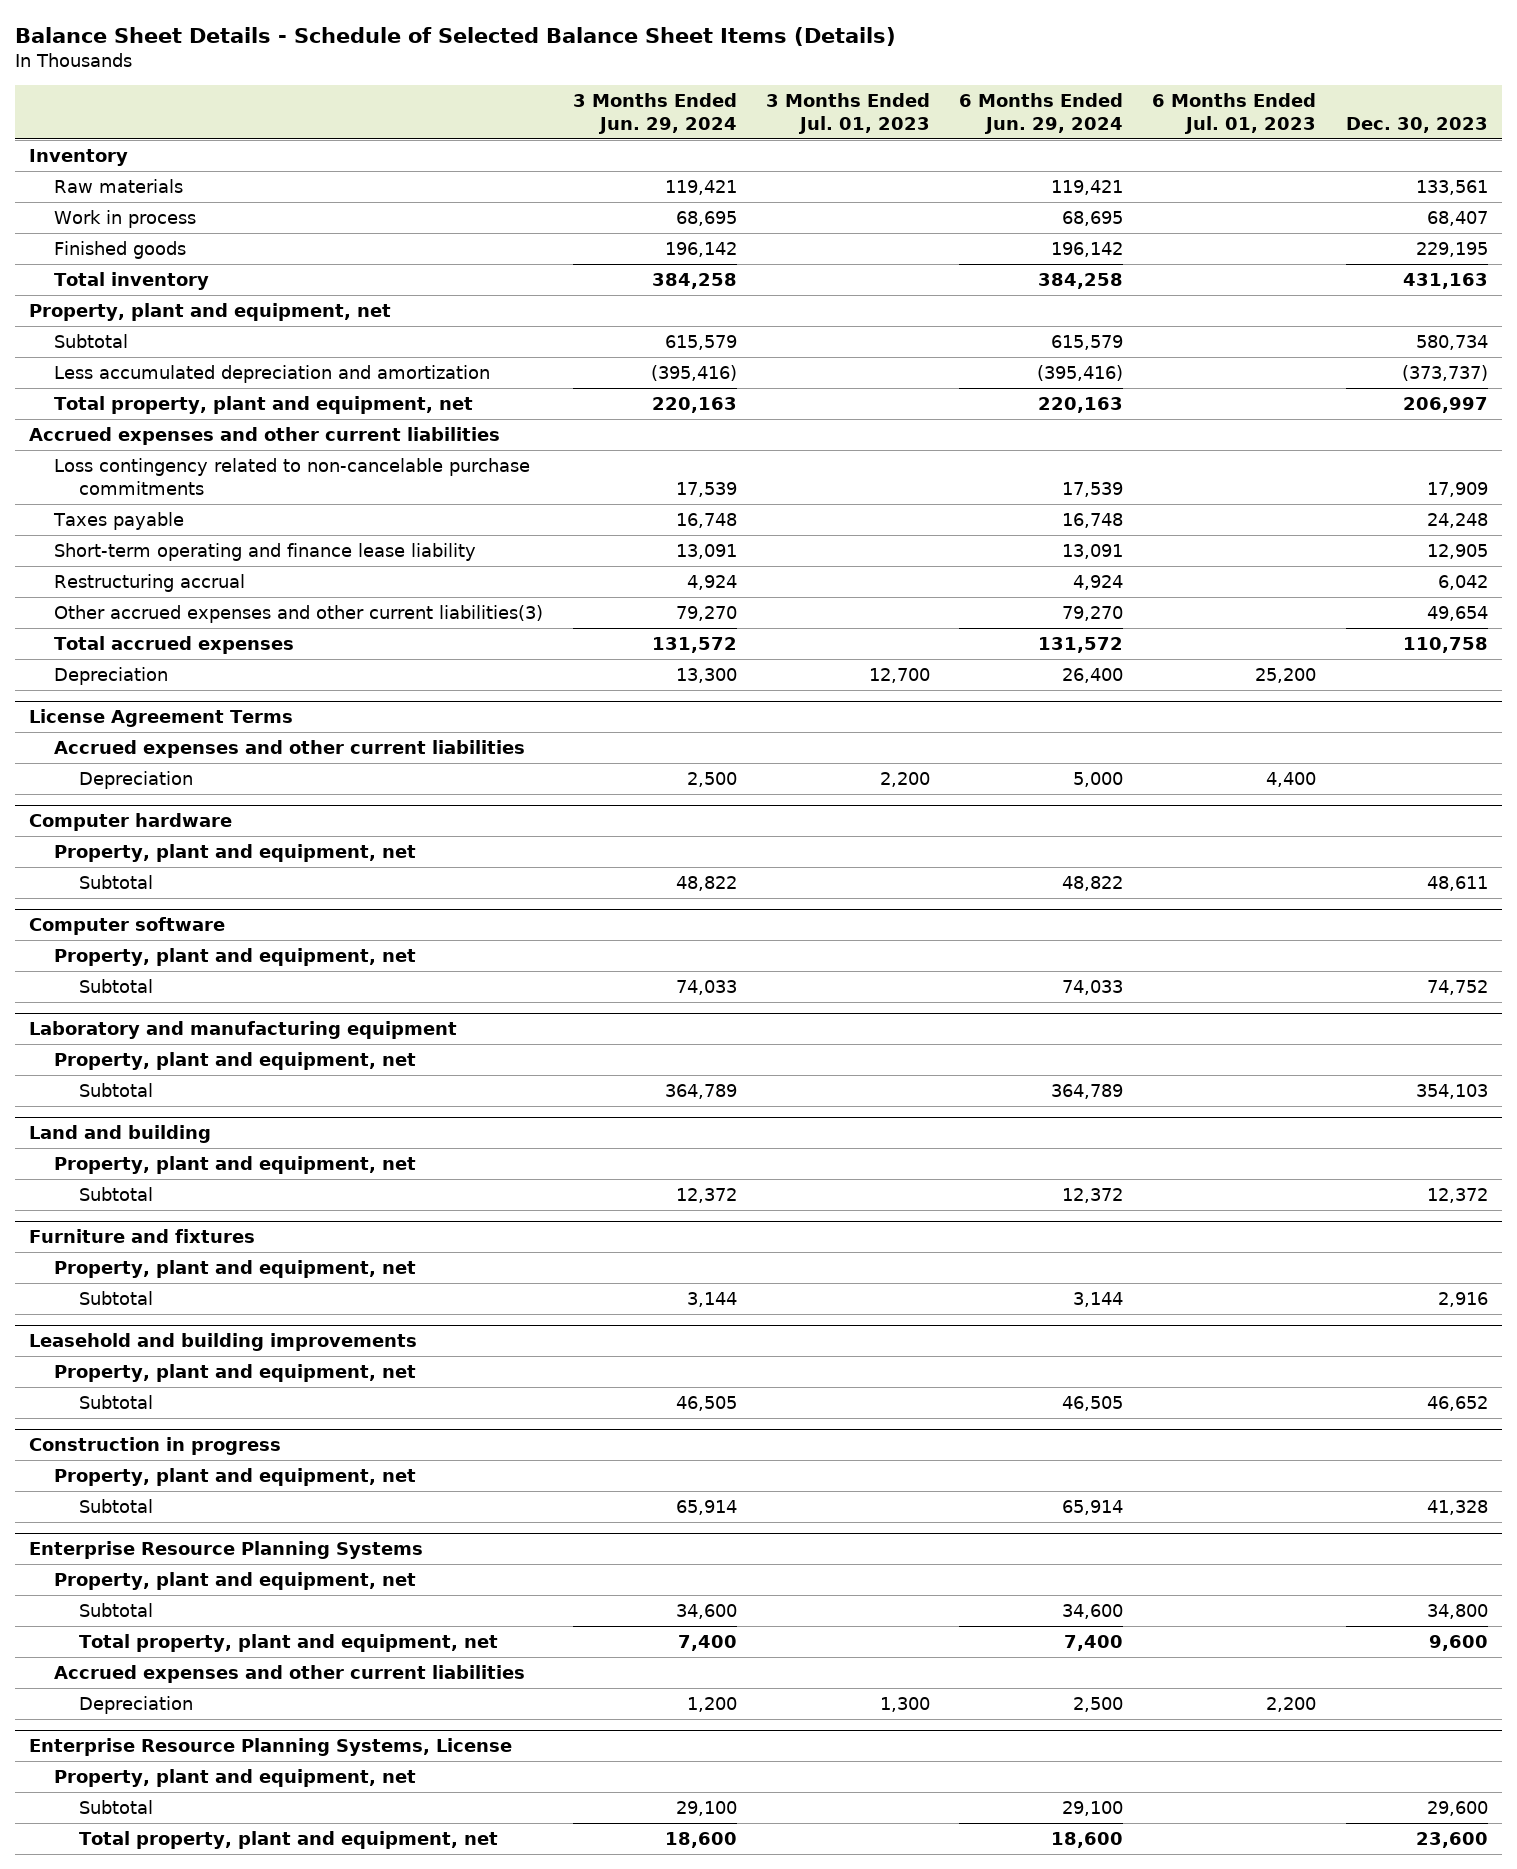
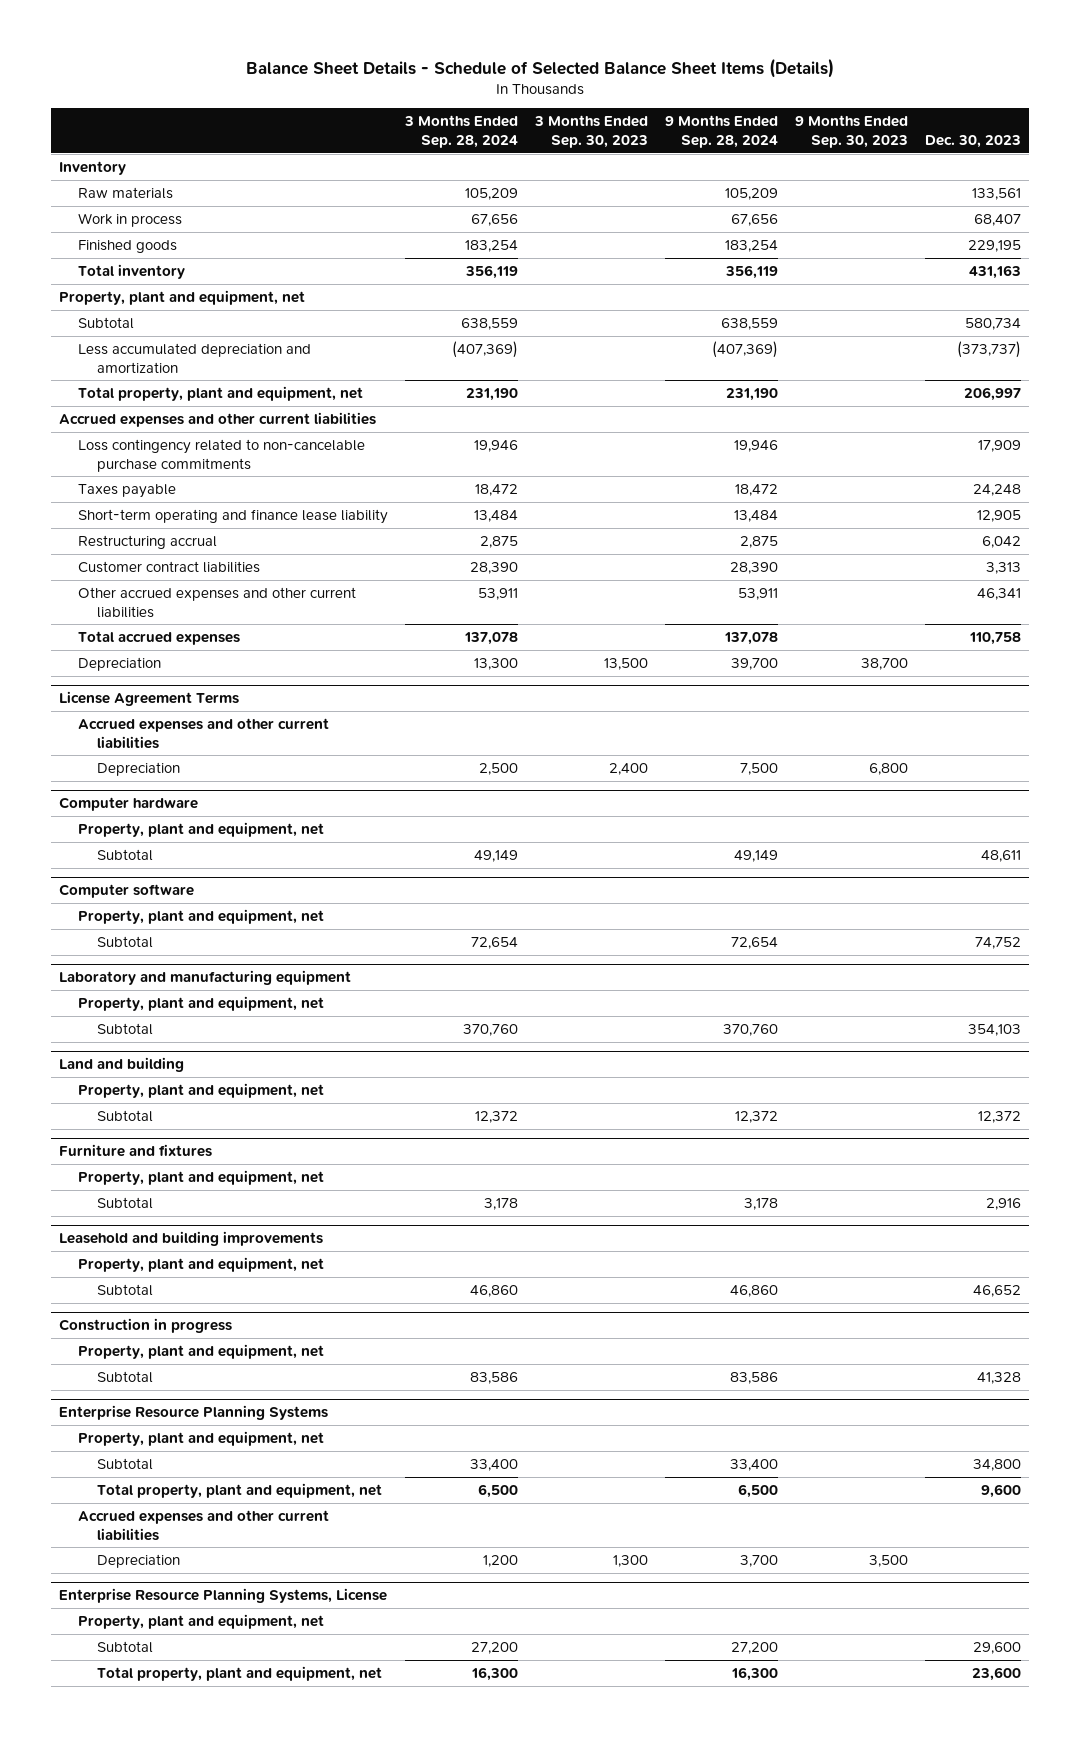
- | 3 Months Ended Jun. 29, 2024 | 3 Months Ended Jul. 01, 2023 | 6 Months Ended Jun. 29, 2024 | 6 Months Ended Jul. 01, 2023 | Dec. 30, 2023
+ | 3 Months Ended Sep. 28, 2024 | 3 Months Ended Sep. 30, 2023 | 9 Months Ended Sep. 28, 2024 | 9 Months Ended Sep. 30, 2023 | Dec. 30, 2023
- Other accrued expenses and other current liabilities(3) | 79,270 | | 79,270 | | 49,654
+ Customer contract liabilities | 28,390 | | 28,390 | | 3,313
+ Other accrued expenses and other current liabilities | 53,911 | | 53,911 | | 46,341

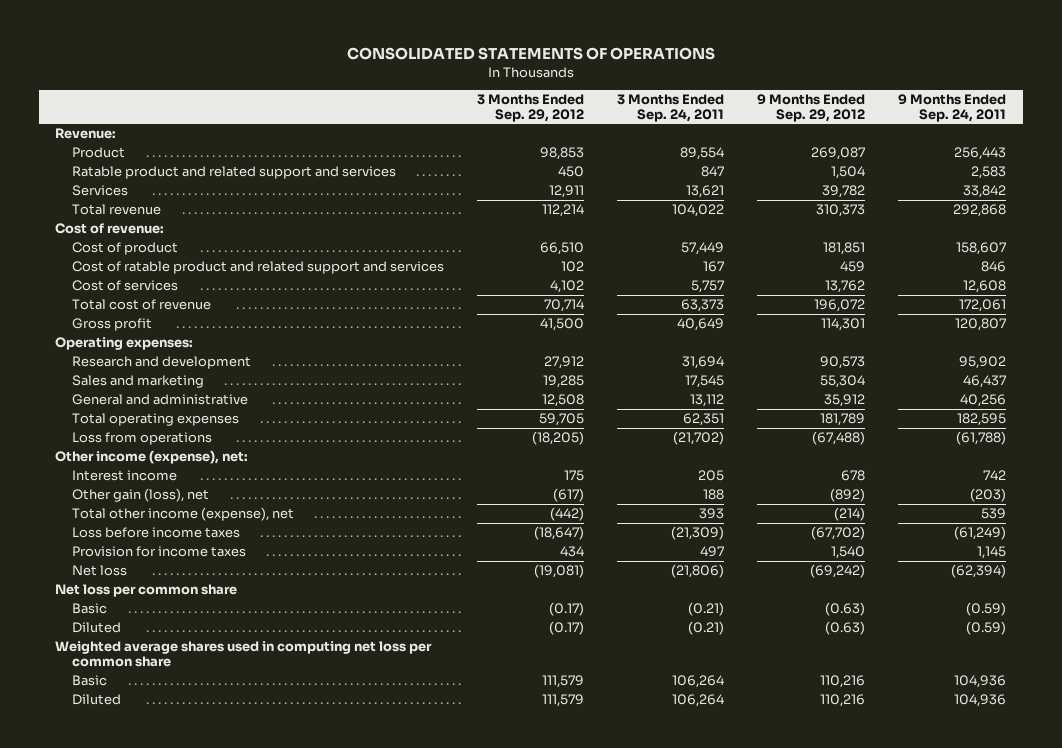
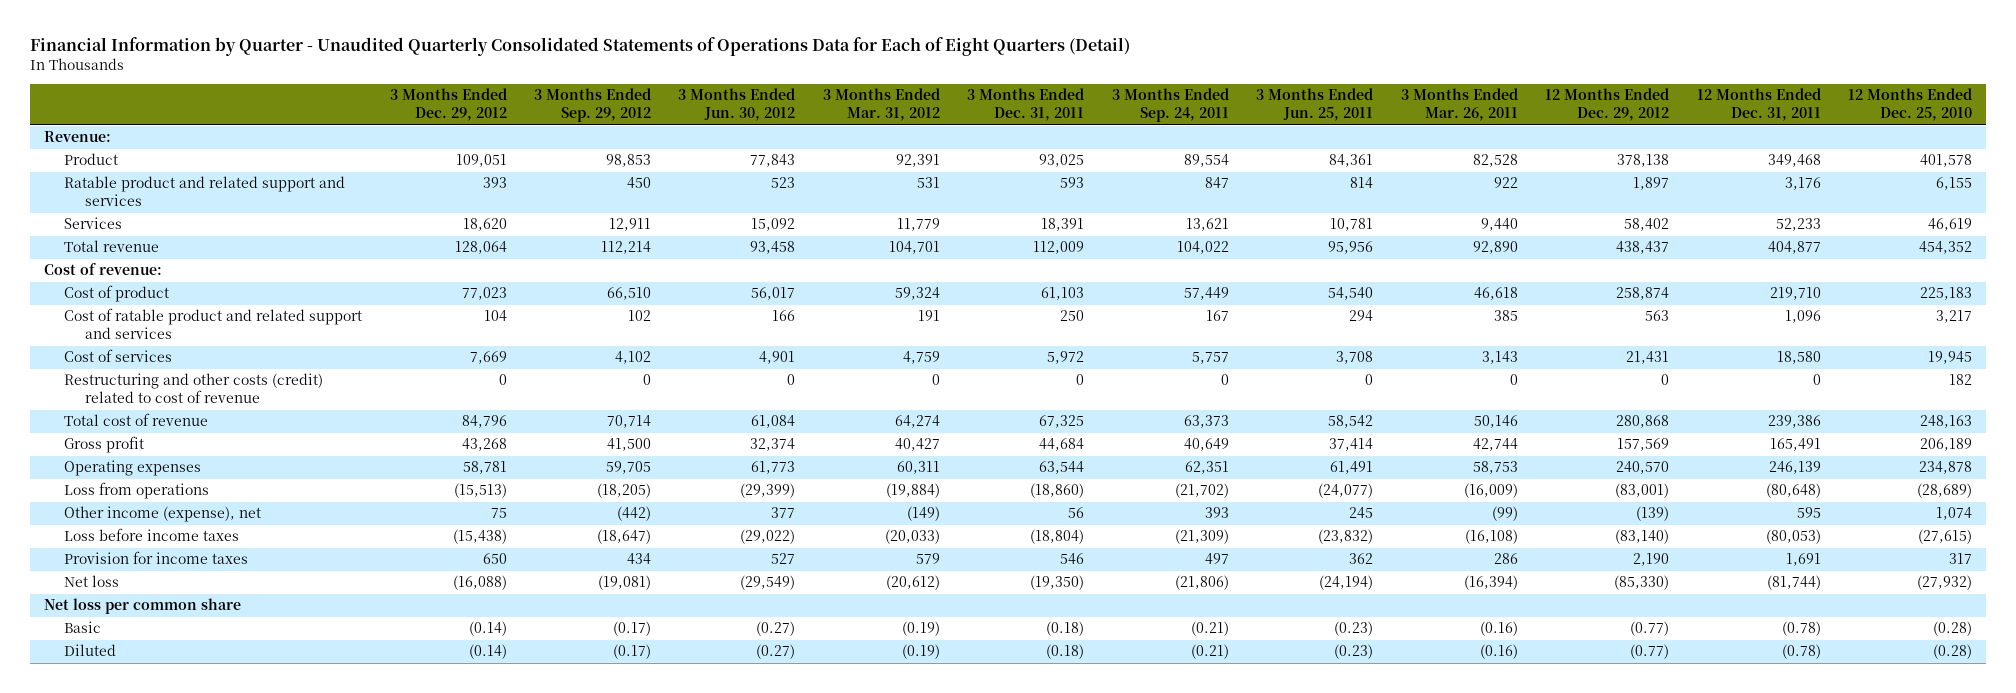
- CONSOLIDATED STATEMENTS OF OPERATIONS
+ Financial Information by Quarter - Unaudited Quarterly Consolidated Statements of Operations Data for Each of Eight Quarters (Detail)
- | 3 Months Ended Sep. 29, 2012 | 3 Months Ended Sep. 24, 2011 | 9 Months Ended Sep. 29, 2012 | 9 Months Ended Sep. 24, 2011
+ | 3 Months Ended Dec. 29, 2012 | 3 Months Ended Sep. 29, 2012 | 3 Months Ended Jun. 30, 2012 | 3 Months Ended Mar. 31, 2012 | 3 Months Ended Dec. 31, 2011 | 3 Months Ended Sep. 24, 2011 | 3 Months Ended Jun. 25, 2011 | 3 Months Ended Mar. 26, 2011 | 12 Months Ended Dec. 29, 2012 | 12 Months Ended Dec. 31, 2011 | 12 Months Ended Dec. 25, 2010
+ Restructuring and other costs (credit) related to cost of revenue | 0 | 0 | 0 | 0 | 0 | 0 | 0 | 0 | 0 | 0 | 182
- Operating expenses:
- Research and development | 27,912 | 31,694 | 90,573 | 95,902
- Sales and marketing | 19,285 | 17,545 | 55,304 | 46,437
- General and administrative | 12,508 | 13,112 | 35,912 | 40,256
- Total operating expenses | 59,705 | 62,351 | 181,789 | 182,595
+ Operating expenses | 58,781 | 59,705 | 61,773 | 60,311 | 63,544 | 62,351 | 61,491 | 58,753 | 240,570 | 246,139 | 234,878
- Other income (expense), net:
- Interest income | 175 | 205 | 678 | 742
- Other gain (loss), net | (617) | 188 | (892) | (203)
- Total other income (expense), net | (442) | 393 | (214) | 539
+ Other income (expense), net | 75 | (442) | 377 | (149) | 56 | 393 | 245 | (99) | (139) | 595 | 1,074
- Weighted average shares used in computing net loss per common share
- Basic | 111,579 | 106,264 | 110,216 | 104,936
- Diluted | 111,579 | 106,264 | 110,216 | 104,936

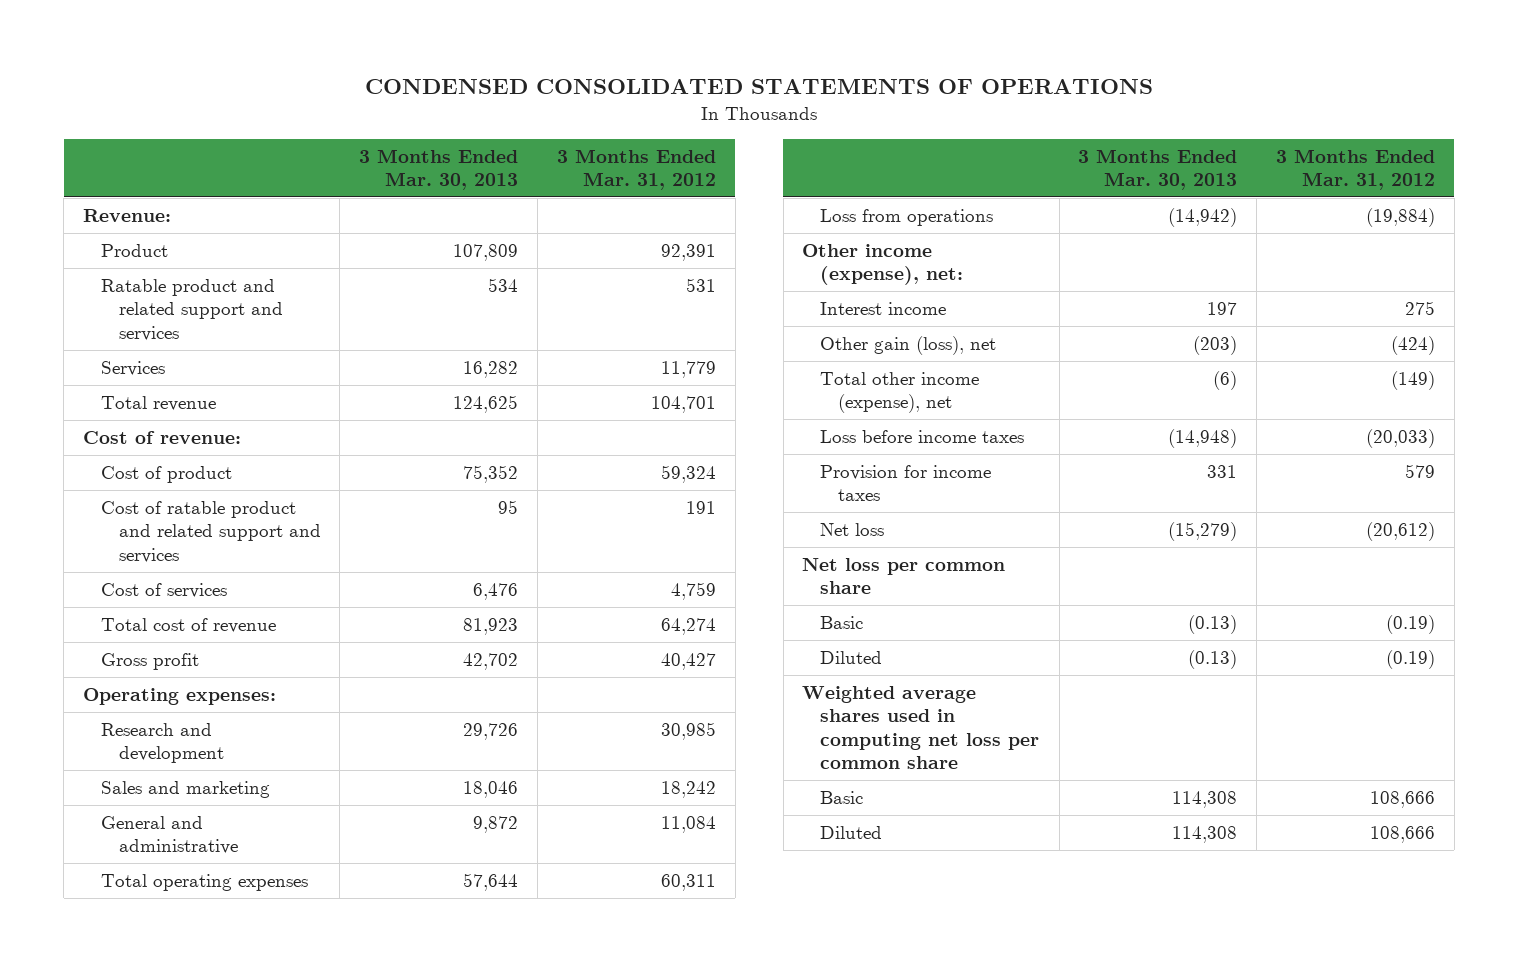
- Financial Information by Quarter - Unaudited Quarterly Consolidated Statements of Operations Data for Each of Eight Quarters (Detail)
+ CONDENSED CONSOLIDATED STATEMENTS OF OPERATIONS
- | 3 Months Ended Dec. 29, 2012 | 3 Months Ended Sep. 29, 2012 | 3 Months Ended Jun. 30, 2012 | 3 Months Ended Mar. 31, 2012 | 3 Months Ended Dec. 31, 2011 | 3 Months Ended Sep. 24, 2011 | 3 Months Ended Jun. 25, 2011 | 3 Months Ended Mar. 26, 2011 | 12 Months Ended Dec. 29, 2012 | 12 Months Ended Dec. 31, 2011 | 12 Months Ended Dec. 25, 2010
+ | 3 Months Ended Mar. 30, 2013 | 3 Months Ended Mar. 31, 2012
- Restructuring and other costs (credit) related to cost of revenue | 0 | 0 | 0 | 0 | 0 | 0 | 0 | 0 | 0 | 0 | 182
- Operating expenses | 58,781 | 59,705 | 61,773 | 60,311 | 63,544 | 62,351 | 61,491 | 58,753 | 240,570 | 246,139 | 234,878
+ Operating expenses:
+ Research and development | 29,726 | 30,985
+ Sales and marketing | 18,046 | 18,242
+ General and administrative | 9,872 | 11,084
+ Total operating expenses | 57,644 | 60,311
- Other income (expense), net | 75 | (442) | 377 | (149) | 56 | 393 | 245 | (99) | (139) | 595 | 1,074
+ Other income (expense), net:
+ Interest income | 197 | 275
+ Other gain (loss), net | (203) | (424)
+ Total other income (expense), net | (6) | (149)
+ Weighted average shares used in computing net loss per common share
+ Basic | 114,308 | 108,666
+ Diluted | 114,308 | 108,666

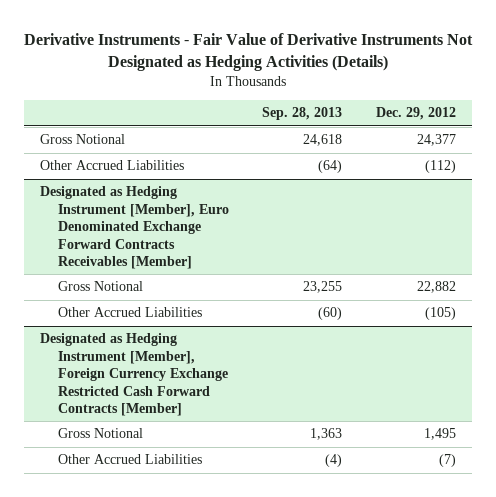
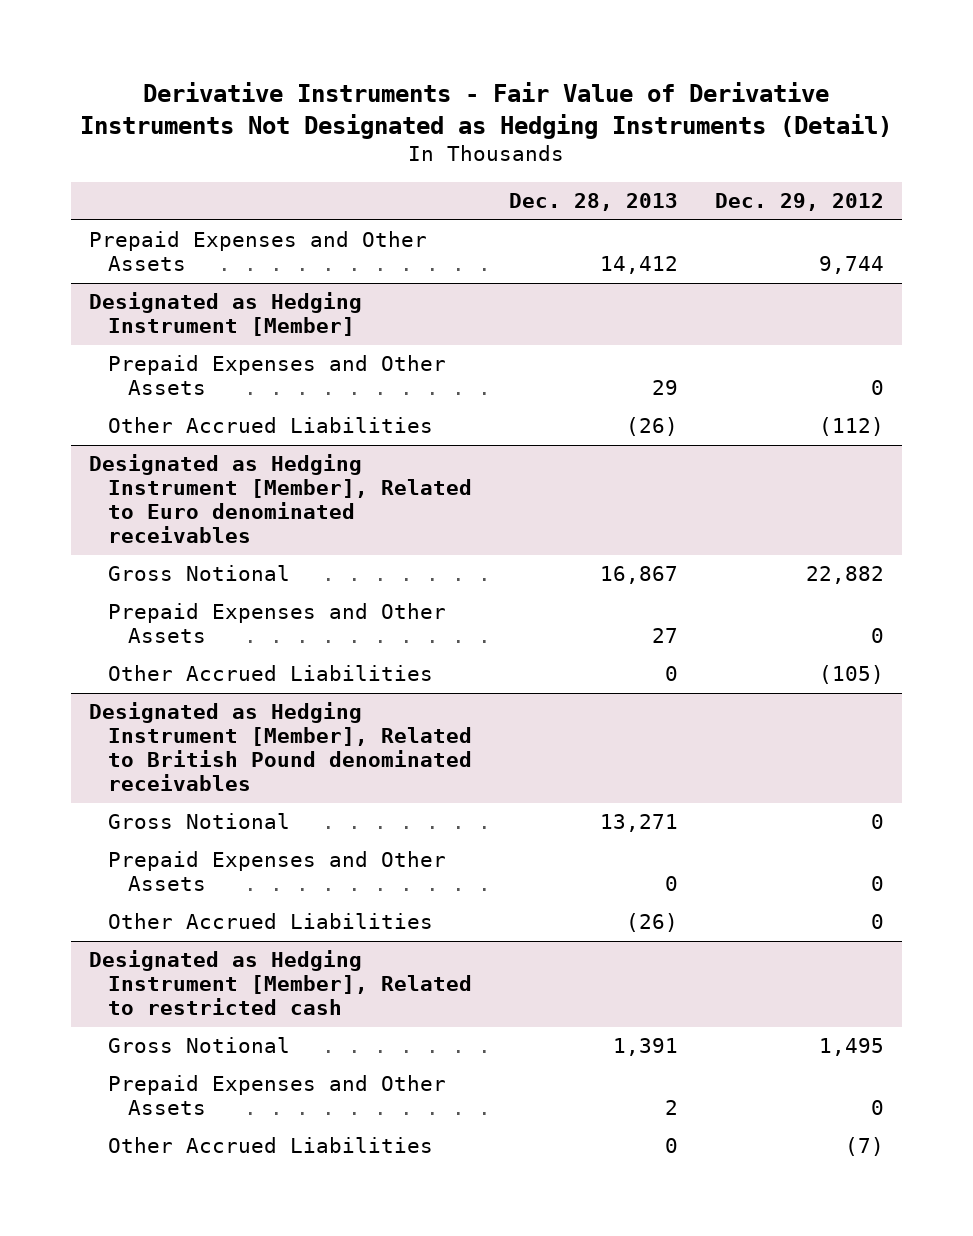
- Derivative Instruments - Fair Value of Derivative Instruments Not Designated as Hedging Activities (Details)
+ Derivative Instruments - Fair Value of Derivative Instruments Not Designated as Hedging Instruments (Detail)
- | Sep. 28, 2013 | Dec. 29, 2012
+ | Dec. 28, 2013 | Dec. 29, 2012
- Gross Notional | 24,618 | 24,377
+ Prepaid Expenses and Other Assets | 14,412 | 9,744
+ Designated as Hedging Instrument [Member]
+ Prepaid Expenses and Other Assets | 29 | 0
- Designated as Hedging Instrument [Member], Euro Denominated Exchange Forward Contracts Receivables [Member]
+ Designated as Hedging Instrument [Member], Related to Euro denominated receivables
+ Prepaid Expenses and Other Assets | 27 | 0
- Designated as Hedging Instrument [Member], Foreign Currency Exchange Restricted Cash Forward Contracts [Member]
+ Designated as Hedging Instrument [Member], Related to British Pound denominated receivables
+ Gross Notional | 13,271 | 0
+ Prepaid Expenses and Other Assets | 0 | 0
+ Other Accrued Liabilities | (26) | 0
+ Designated as Hedging Instrument [Member], Related to restricted cash
+ Prepaid Expenses and Other Assets | 2 | 0

